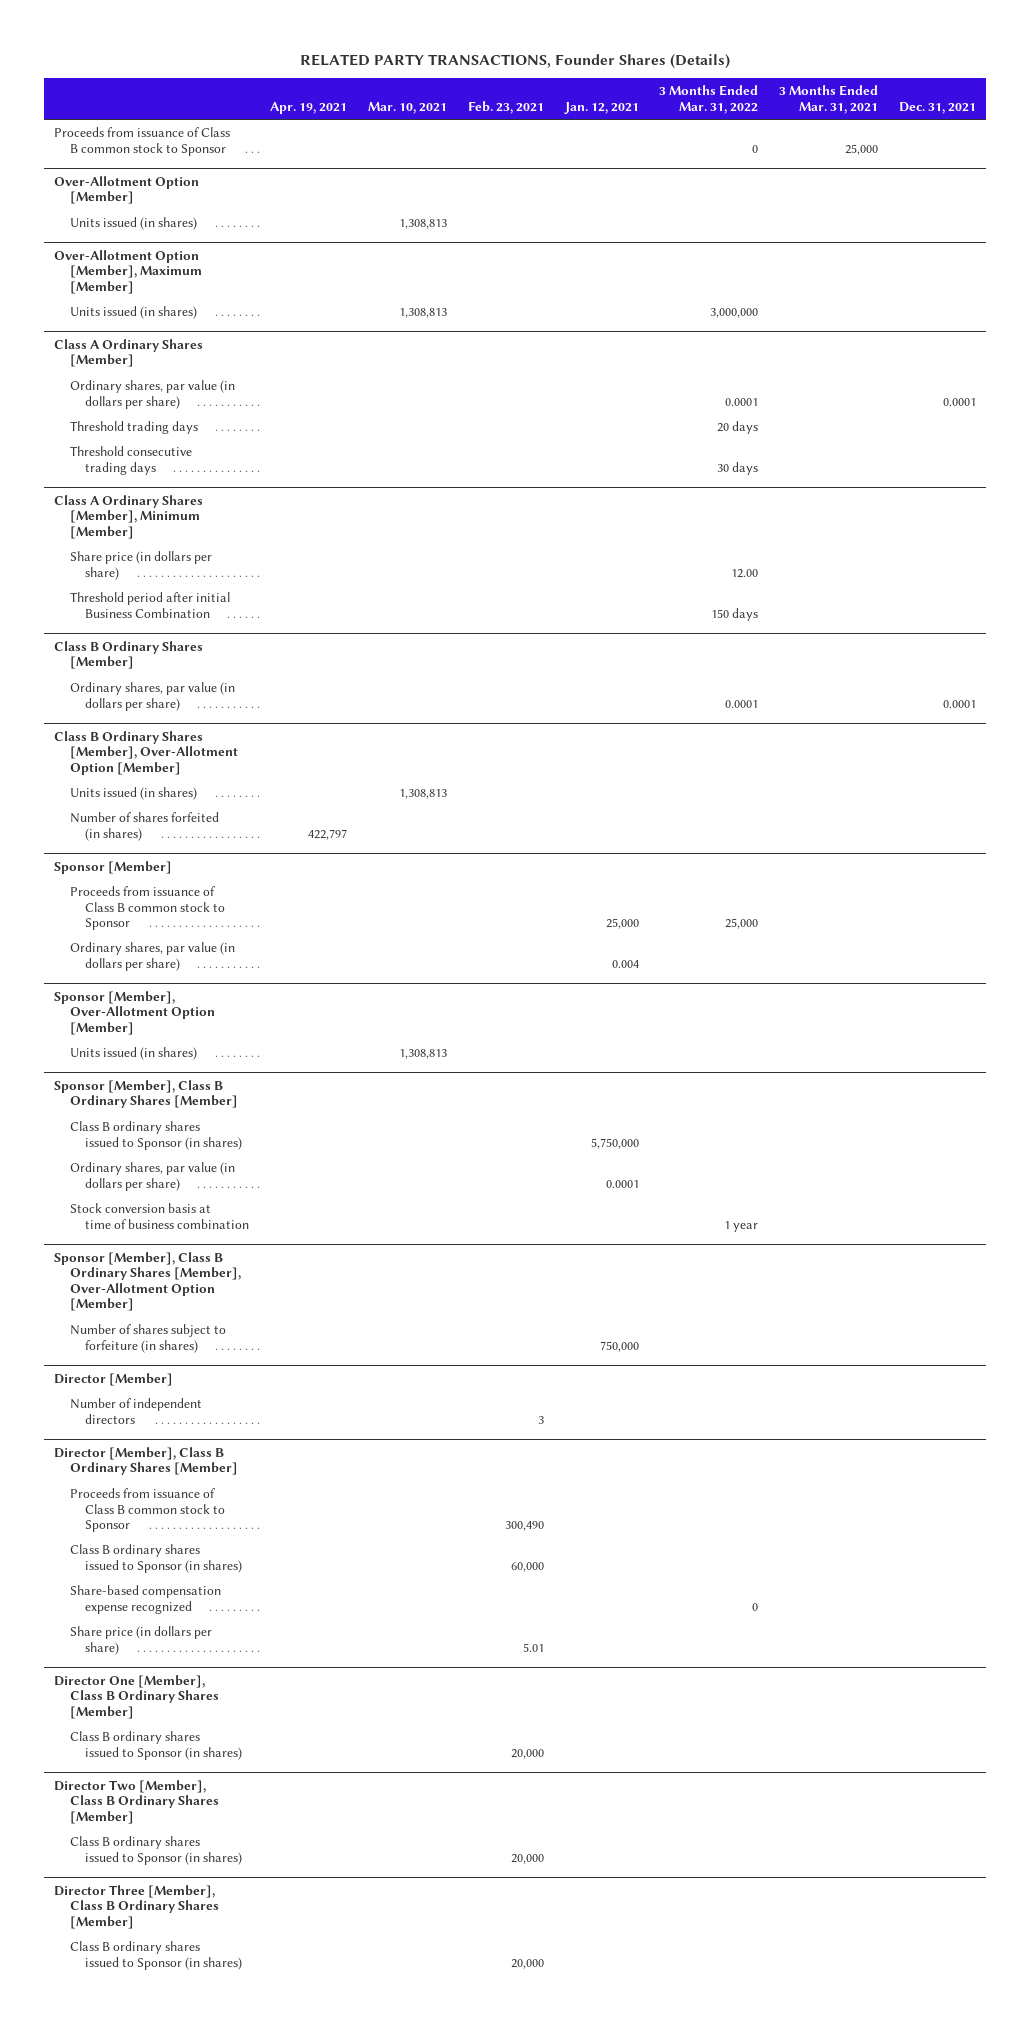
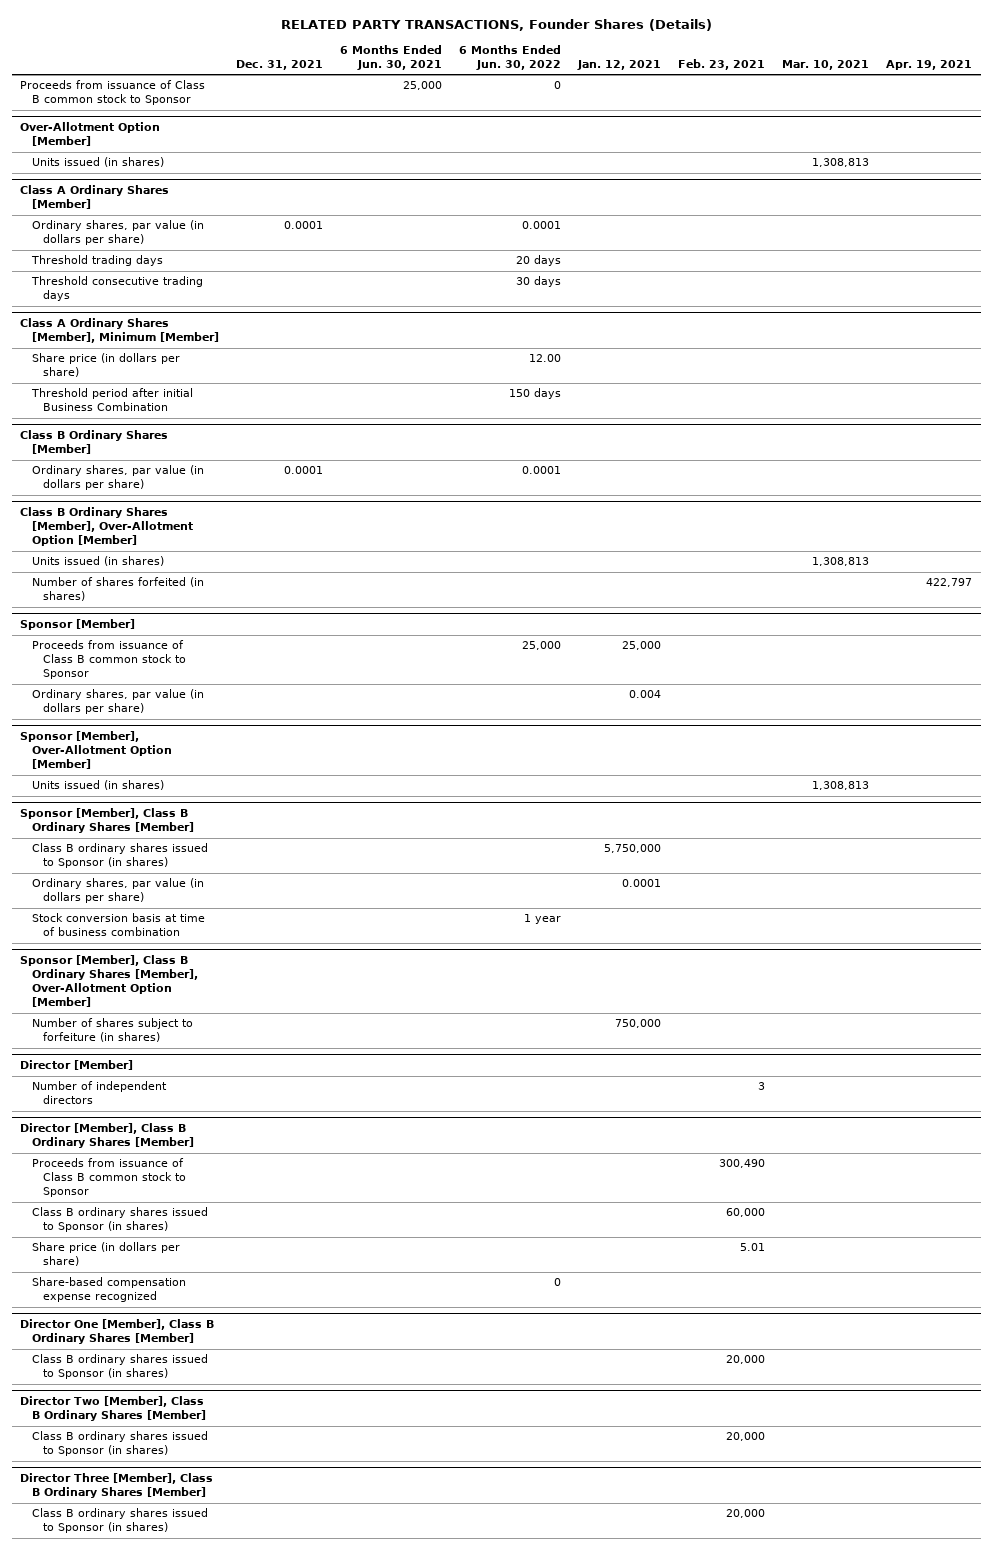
- | Apr. 19, 2021 | Mar. 10, 2021 | Feb. 23, 2021 | Jan. 12, 2021 | 3 Months Ended Mar. 31, 2022 | 3 Months Ended Mar. 31, 2021 | Dec. 31, 2021
+ | Dec. 31, 2021 | 6 Months Ended Jun. 30, 2021 | 6 Months Ended Jun. 30, 2022 | Jan. 12, 2021 | Feb. 23, 2021 | Mar. 10, 2021 | Apr. 19, 2021
- Over-Allotment Option [Member], Maximum [Member]
- Units issued (in shares) | | 1,308,813 | | | 3,000,000 | |
@ Director [Member], Class B Ordinary Shares [Member]
moved down: Share-based compensation expense recognized | | | 0 | | | |

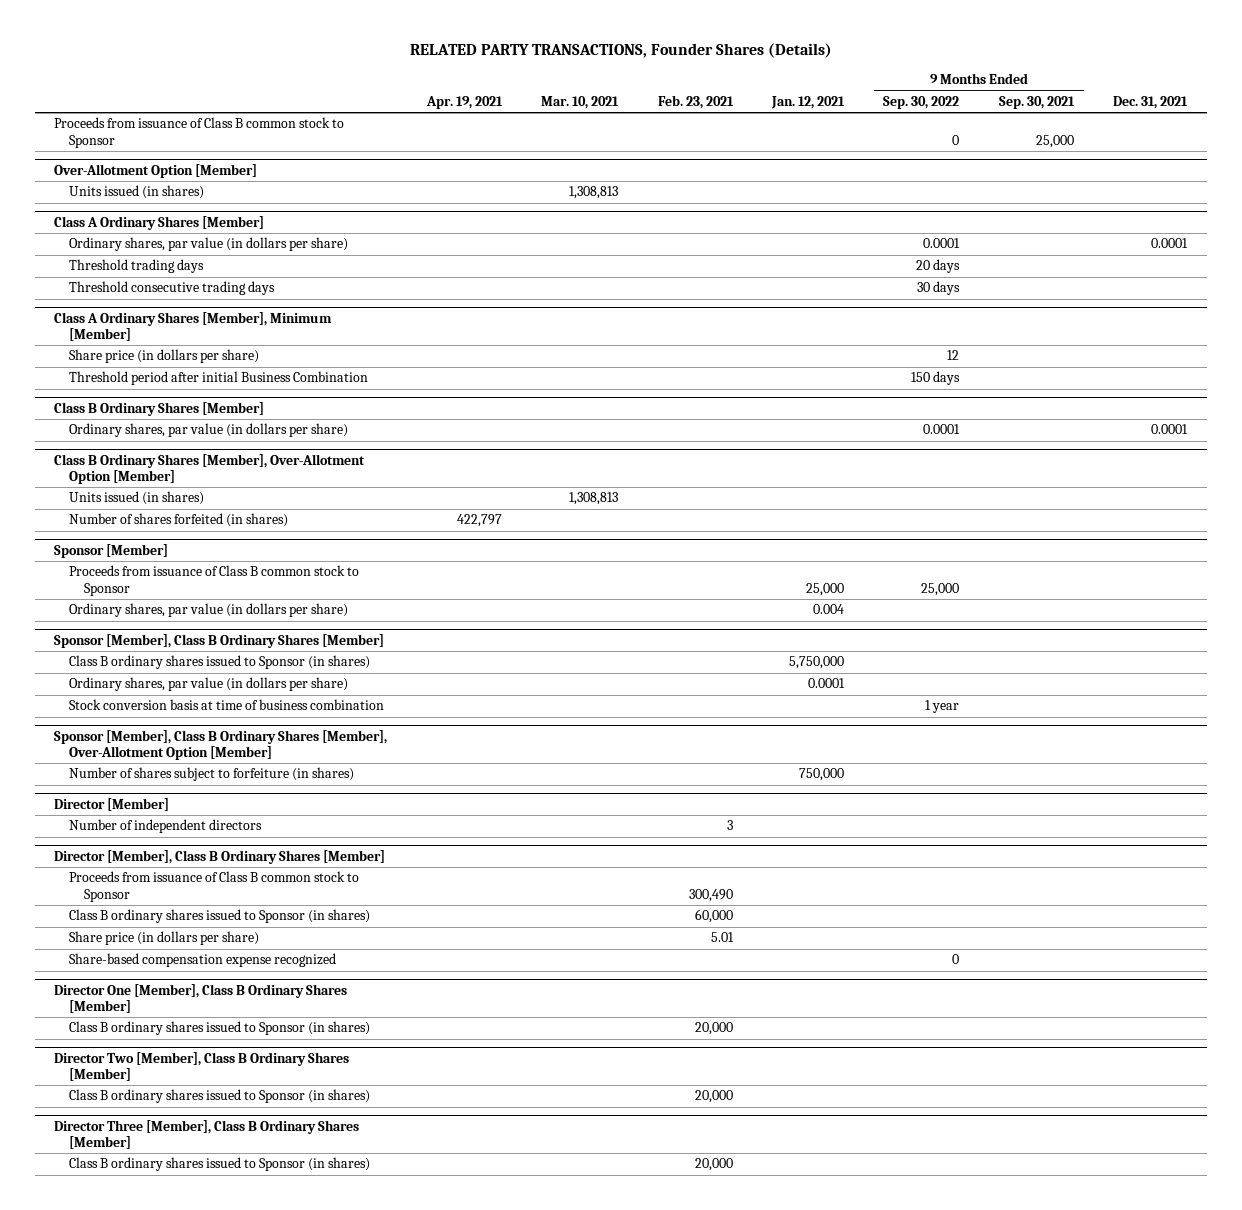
- | Dec. 31, 2021 | 6 Months Ended Jun. 30, 2021 | 6 Months Ended Jun. 30, 2022 | Jan. 12, 2021 | Feb. 23, 2021 | Mar. 10, 2021 | Apr. 19, 2021
+ | Apr. 19, 2021 | Mar. 10, 2021 | Feb. 23, 2021 | Jan. 12, 2021 | 9 Months Ended Sep. 30, 2022 | 9 Months Ended Sep. 30, 2021 | Dec. 31, 2021
- Sponsor [Member], Over-Allotment Option [Member]
- Units issued (in shares) | | | | | | 1,308,813 |

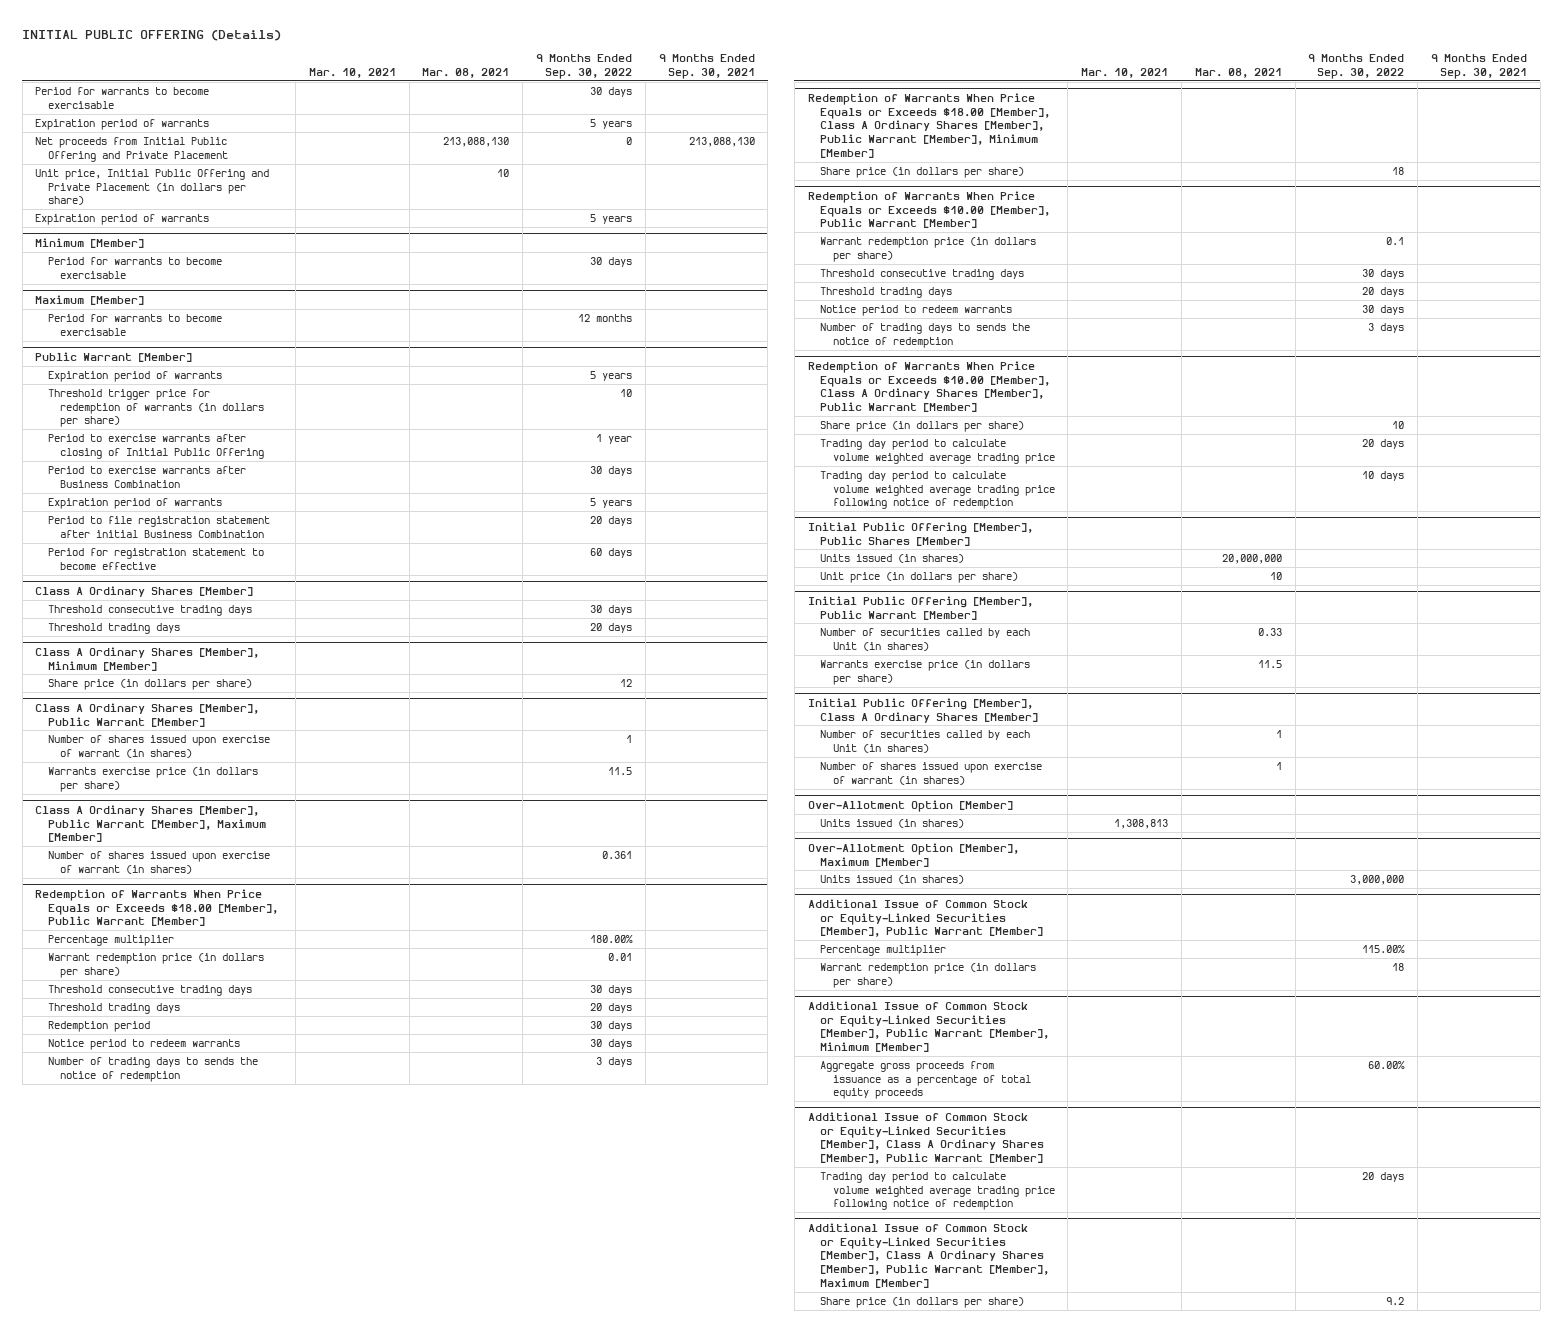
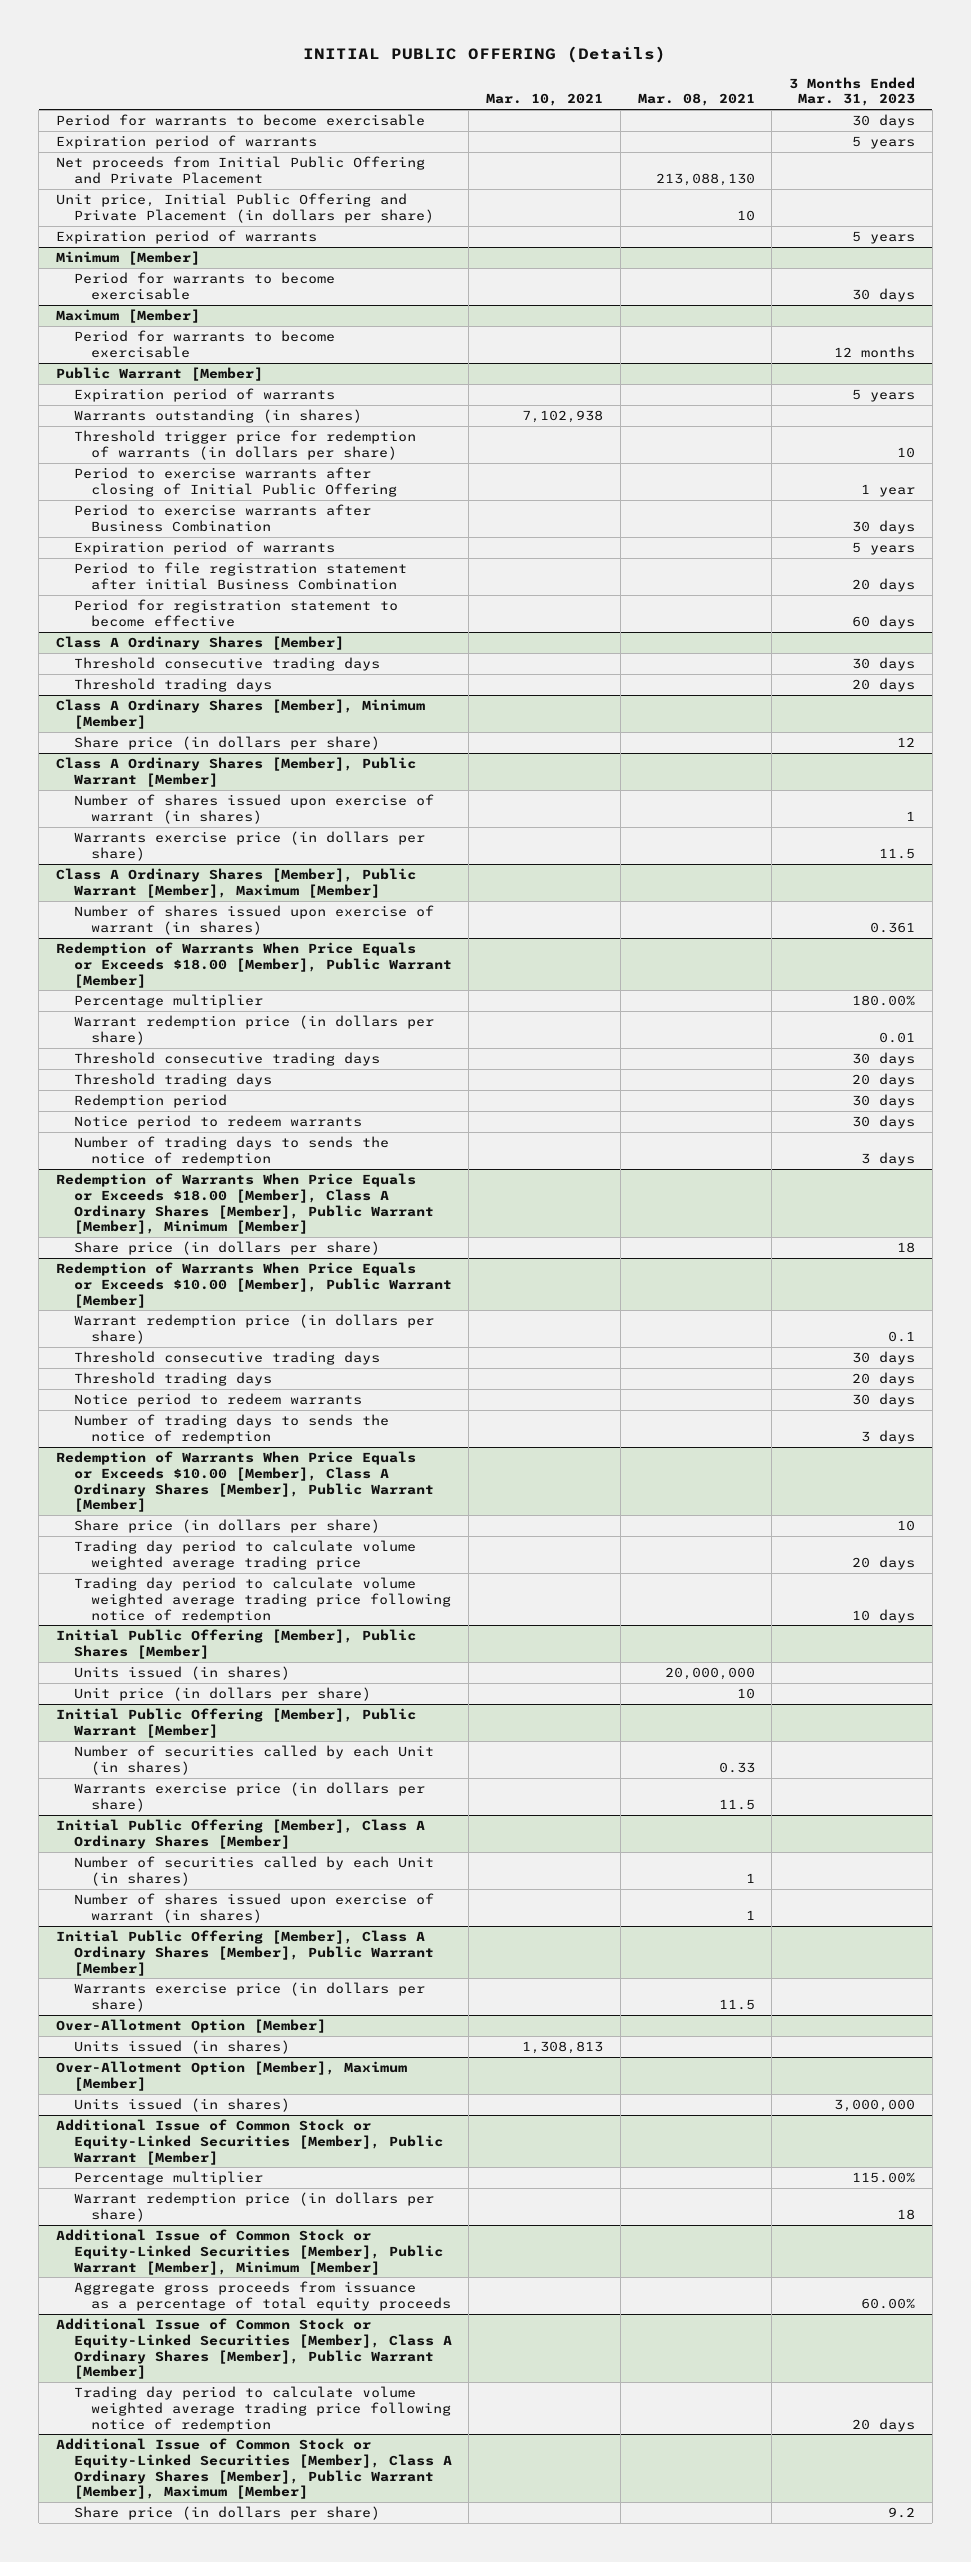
- | Mar. 10, 2021 | Mar. 08, 2021 | 9 Months Ended Sep. 30, 2022 | 9 Months Ended Sep. 30, 2021
+ | Mar. 10, 2021 | Mar. 08, 2021 | 3 Months Ended Mar. 31, 2023
@ Public Warrant [Member]
+ Warrants outstanding (in shares) | 7,102,938 | |
+ Initial Public Offering [Member], Class A Ordinary Shares [Member], Public Warrant [Member]
+ Warrants exercise price (in dollars per share) | | 11.5 |

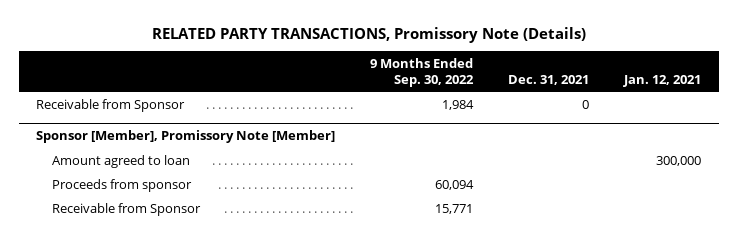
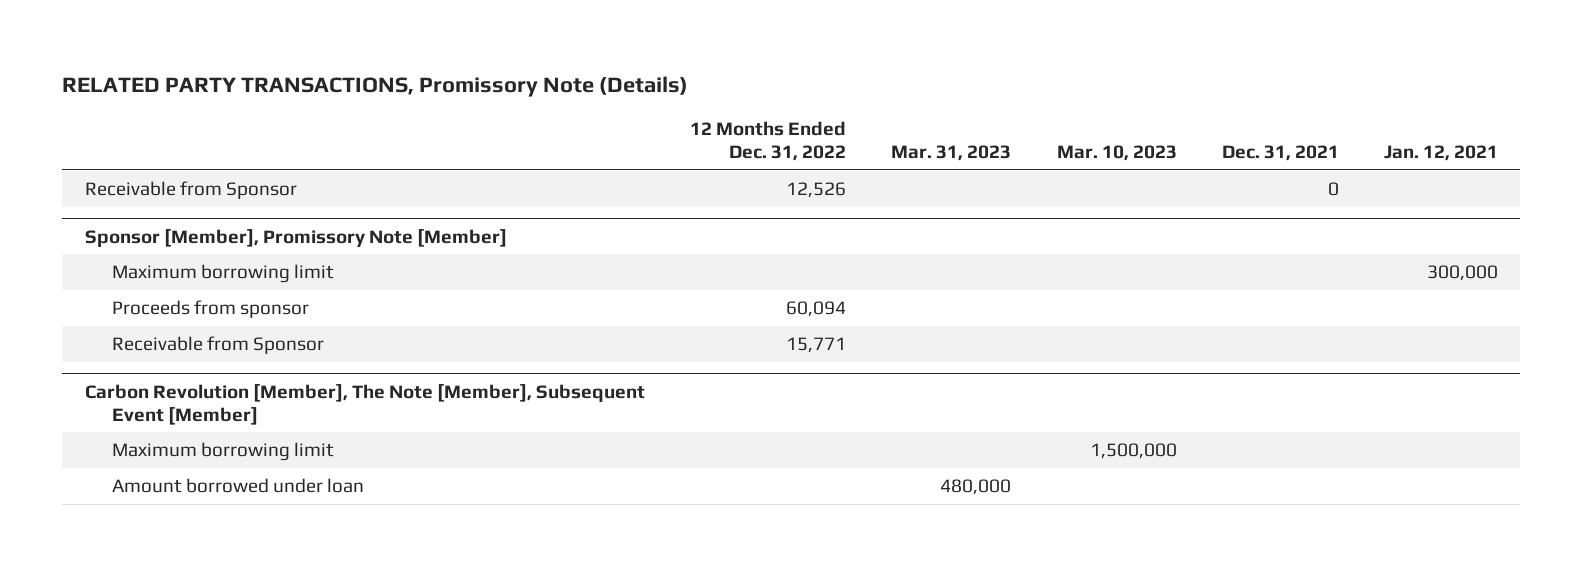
- | 9 Months Ended Sep. 30, 2022 | Dec. 31, 2021 | Jan. 12, 2021
+ | 12 Months Ended Dec. 31, 2022 | Mar. 31, 2023 | Mar. 10, 2023 | Dec. 31, 2021 | Jan. 12, 2021
@ Sponsor [Member], Promissory Note [Member]
- Amount agreed to loan | | | 300,000
+ Maximum borrowing limit | | | | | 300,000
+ Carbon Revolution [Member], The Note [Member], Subsequent Event [Member]
+ Maximum borrowing limit | | | 1,500,000 | |
+ Amount borrowed under loan | | 480,000 | | |

